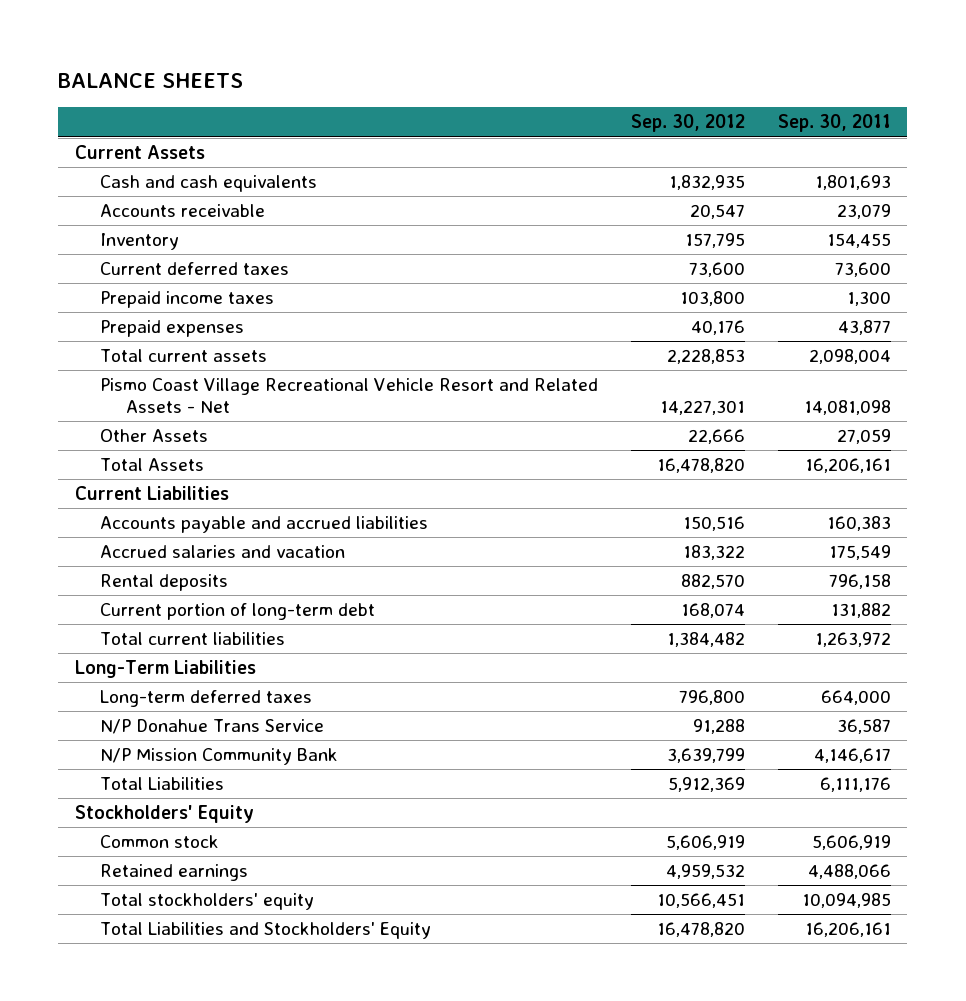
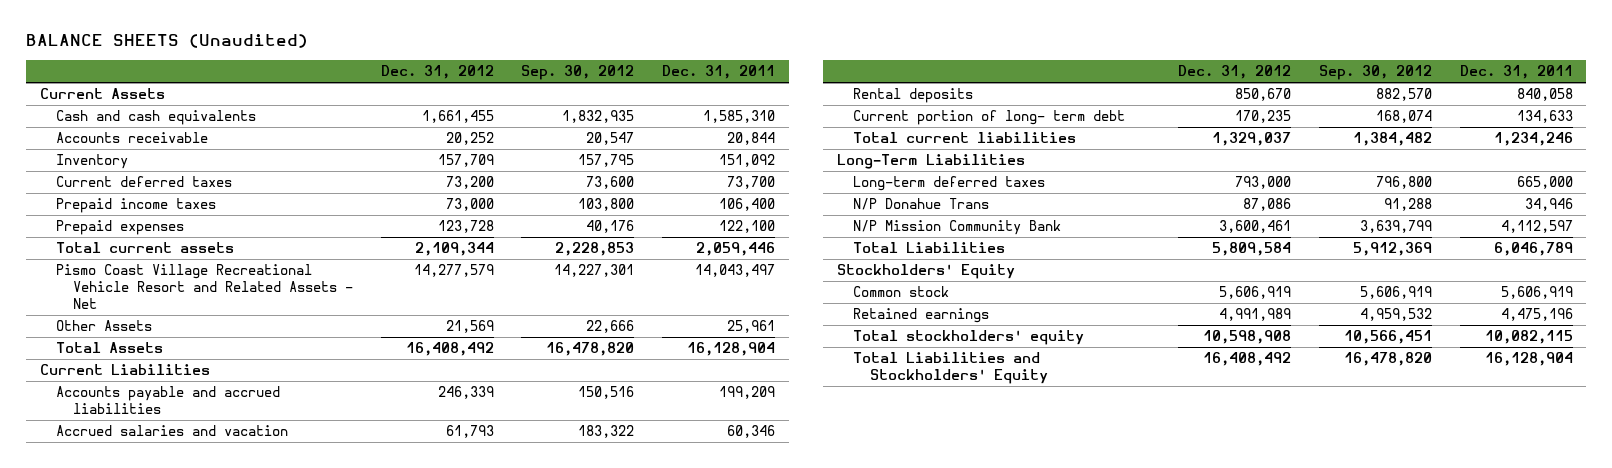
- BALANCE SHEETS
+ BALANCE SHEETS (Unaudited)
- | Sep. 30, 2012 | Sep. 30, 2011
+ | Dec. 31, 2012 | Sep. 30, 2012 | Dec. 31, 2011
- Current portion of long-term debt | 168,074 | 131,882
+ Current portion of long- term debt | 170,235 | 168,074 | 134,633
- N/P Donahue Trans Service | 91,288 | 36,587
+ N/P Donahue Trans | 87,086 | 91,288 | 34,946

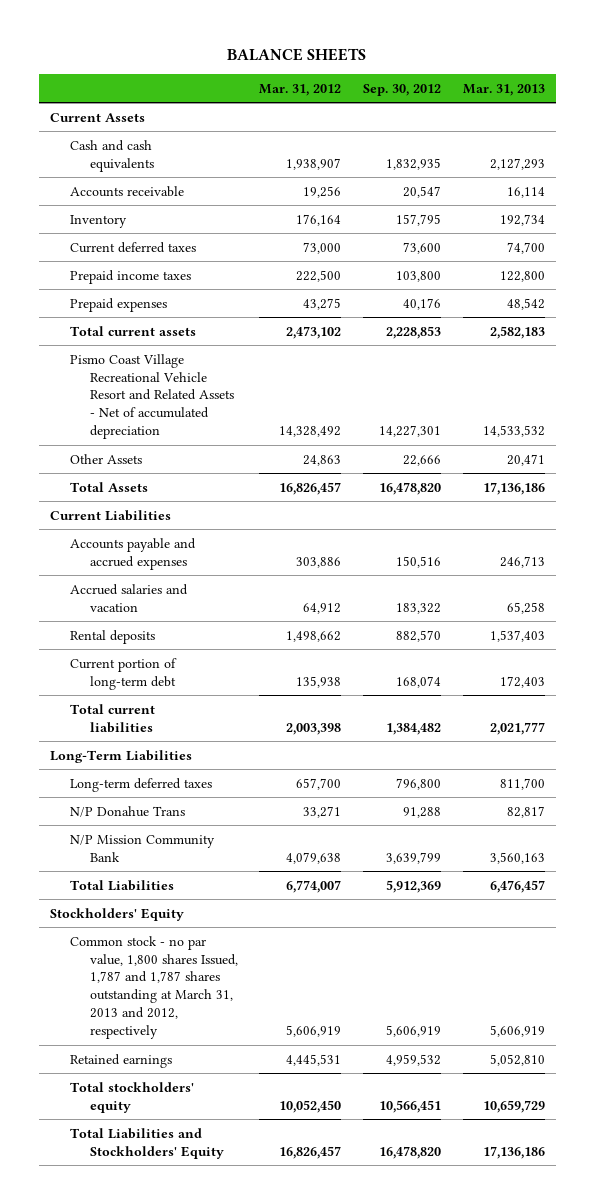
- BALANCE SHEETS (Unaudited)
+ BALANCE SHEETS
- | Dec. 31, 2012 | Sep. 30, 2012 | Dec. 31, 2011
+ | Mar. 31, 2012 | Sep. 30, 2012 | Mar. 31, 2013
- Pismo Coast Village Recreational Vehicle Resort and Related Assets - Net | 14,277,579 | 14,227,301 | 14,043,497
+ Pismo Coast Village Recreational Vehicle Resort and Related Assets - Net of accumulated depreciation | 14,328,492 | 14,227,301 | 14,533,532
- Accounts payable and accrued liabilities | 246,339 | 150,516 | 199,209
+ Accounts payable and accrued expenses | 303,886 | 150,516 | 246,713
- Current portion of long- term debt | 170,235 | 168,074 | 134,633
+ Current portion of long-term debt | 135,938 | 168,074 | 172,403
- Common stock | 5,606,919 | 5,606,919 | 5,606,919
+ Common stock - no par value, 1,800 shares Issued, 1,787 and 1,787 shares outstanding at March 31, 2013 and 2012, respectively | 5,606,919 | 5,606,919 | 5,606,919

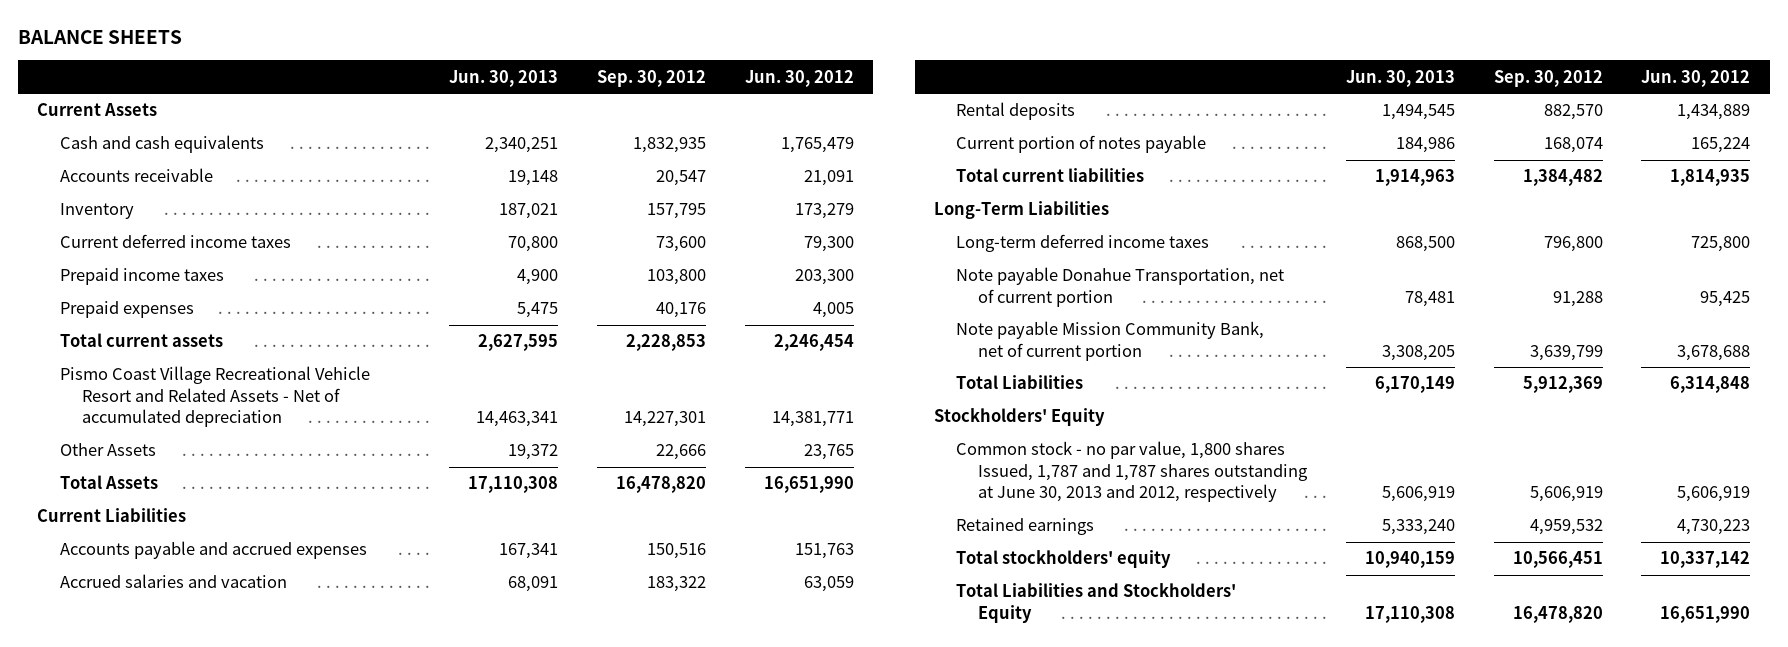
- | Mar. 31, 2012 | Sep. 30, 2012 | Mar. 31, 2013
+ | Jun. 30, 2013 | Sep. 30, 2012 | Jun. 30, 2012
- Current deferred taxes | 73,000 | 73,600 | 74,700
+ Current deferred income taxes | 70,800 | 73,600 | 79,300
- Current portion of long-term debt | 135,938 | 168,074 | 172,403
+ Current portion of notes payable | 184,986 | 168,074 | 165,224
- Long-term deferred taxes | 657,700 | 796,800 | 811,700
- N/P Donahue Trans | 33,271 | 91,288 | 82,817
- N/P Mission Community Bank | 4,079,638 | 3,639,799 | 3,560,163
+ Long-term deferred income taxes | 868,500 | 796,800 | 725,800
+ Note payable Donahue Transportation, net of current portion | 78,481 | 91,288 | 95,425
+ Note payable Mission Community Bank, net of current portion | 3,308,205 | 3,639,799 | 3,678,688
- Common stock - no par value, 1,800 shares Issued, 1,787 and 1,787 shares outstanding at March 31, 2013 and 2012, respectively | 5,606,919 | 5,606,919 | 5,606,919
+ Common stock - no par value, 1,800 shares Issued, 1,787 and 1,787 shares outstanding at June 30, 2013 and 2012, respectively | 5,606,919 | 5,606,919 | 5,606,919

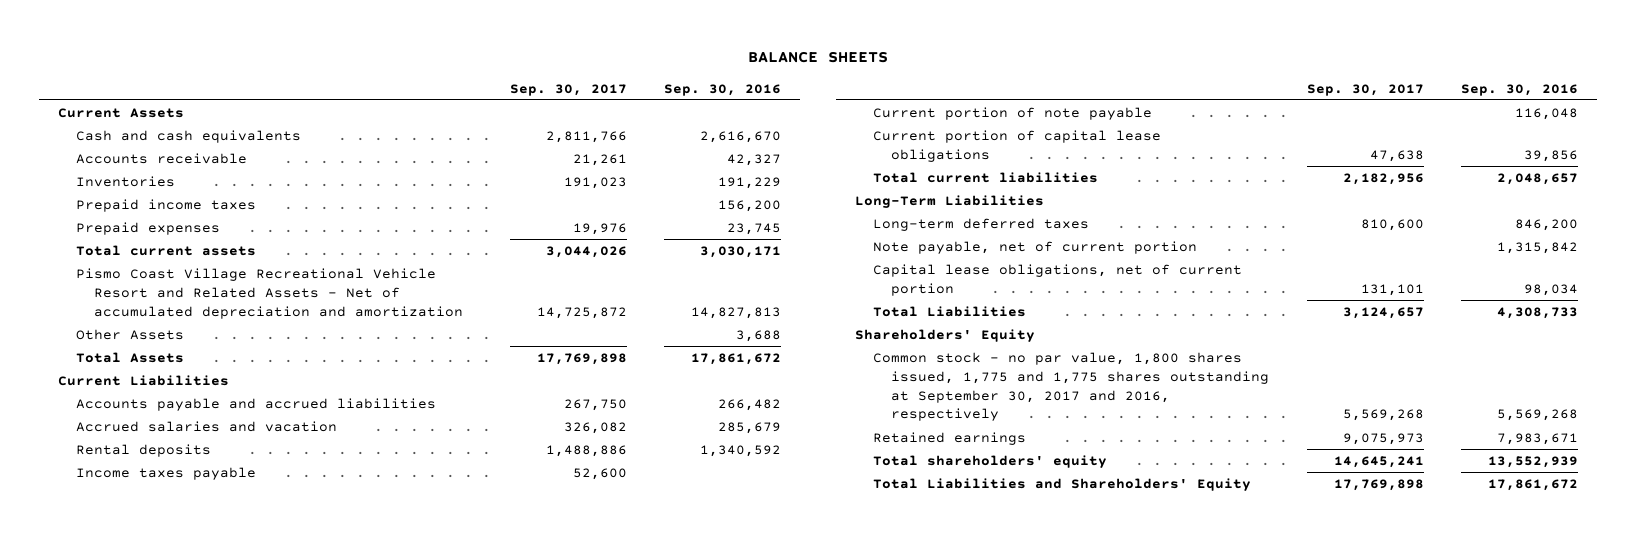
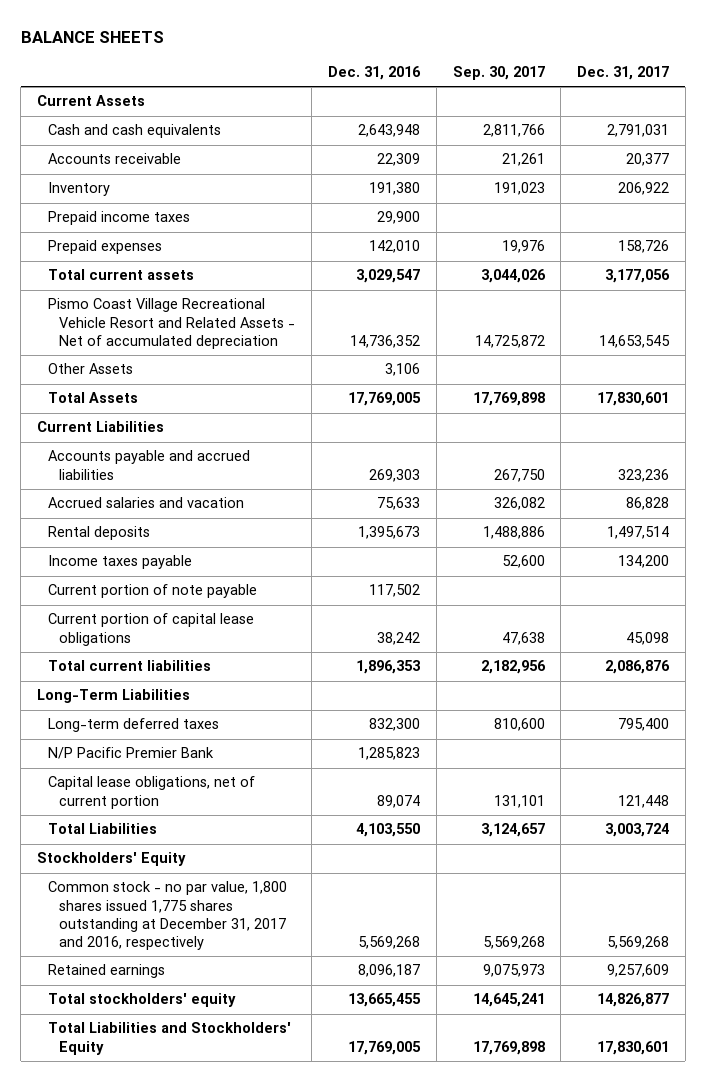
- | Sep. 30, 2017 | Sep. 30, 2016
+ | Dec. 31, 2016 | Sep. 30, 2017 | Dec. 31, 2017
- Inventories | 191,023 | 191,229
+ Inventory | 191,380 | 191,023 | 206,922
- Pismo Coast Village Recreational Vehicle Resort and Related Assets - Net of accumulated depreciation and amortization | 14,725,872 | 14,827,813
+ Pismo Coast Village Recreational Vehicle Resort and Related Assets - Net of accumulated depreciation | 14,736,352 | 14,725,872 | 14,653,545
- Note payable, net of current portion | | 1,315,842
+ N/P Pacific Premier Bank | 1,285,823 | |
- Shareholders' Equity
- Common stock - no par value, 1,800 shares issued, 1,775 and 1,775 shares outstanding at September 30, 2017 and 2016, respectively | 5,569,268 | 5,569,268
+ Stockholders' Equity
+ Common stock - no par value, 1,800 shares issued 1,775 shares outstanding at December 31, 2017 and 2016, respectively | 5,569,268 | 5,569,268 | 5,569,268
- Total shareholders' equity | 14,645,241 | 13,552,939
- Total Liabilities and Shareholders' Equity | 17,769,898 | 17,861,672
+ Total stockholders' equity | 13,665,455 | 14,645,241 | 14,826,877
+ Total Liabilities and Stockholders' Equity | 17,769,005 | 17,769,898 | 17,830,601

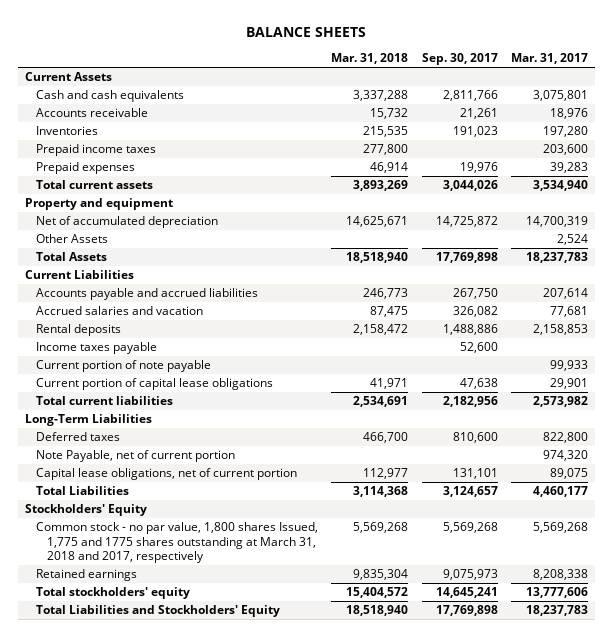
- | Dec. 31, 2016 | Sep. 30, 2017 | Dec. 31, 2017
+ | Mar. 31, 2018 | Sep. 30, 2017 | Mar. 31, 2017
- Inventory | 191,380 | 191,023 | 206,922
+ Inventories | 215,535 | 191,023 | 197,280
- Pismo Coast Village Recreational Vehicle Resort and Related Assets - Net of accumulated depreciation | 14,736,352 | 14,725,872 | 14,653,545
+ Property and equipment
+ Net of accumulated depreciation | 14,625,671 | 14,725,872 | 14,700,319
- Long-term deferred taxes | 832,300 | 810,600 | 795,400
- N/P Pacific Premier Bank | 1,285,823 | |
+ Deferred taxes | 466,700 | 810,600 | 822,800
+ Note Payable, net of current portion | | | 974,320
- Common stock - no par value, 1,800 shares issued 1,775 shares outstanding at December 31, 2017 and 2016, respectively | 5,569,268 | 5,569,268 | 5,569,268
+ Common stock - no par value, 1,800 shares Issued, 1,775 and 1775 shares outstanding at March 31, 2018 and 2017, respectively | 5,569,268 | 5,569,268 | 5,569,268

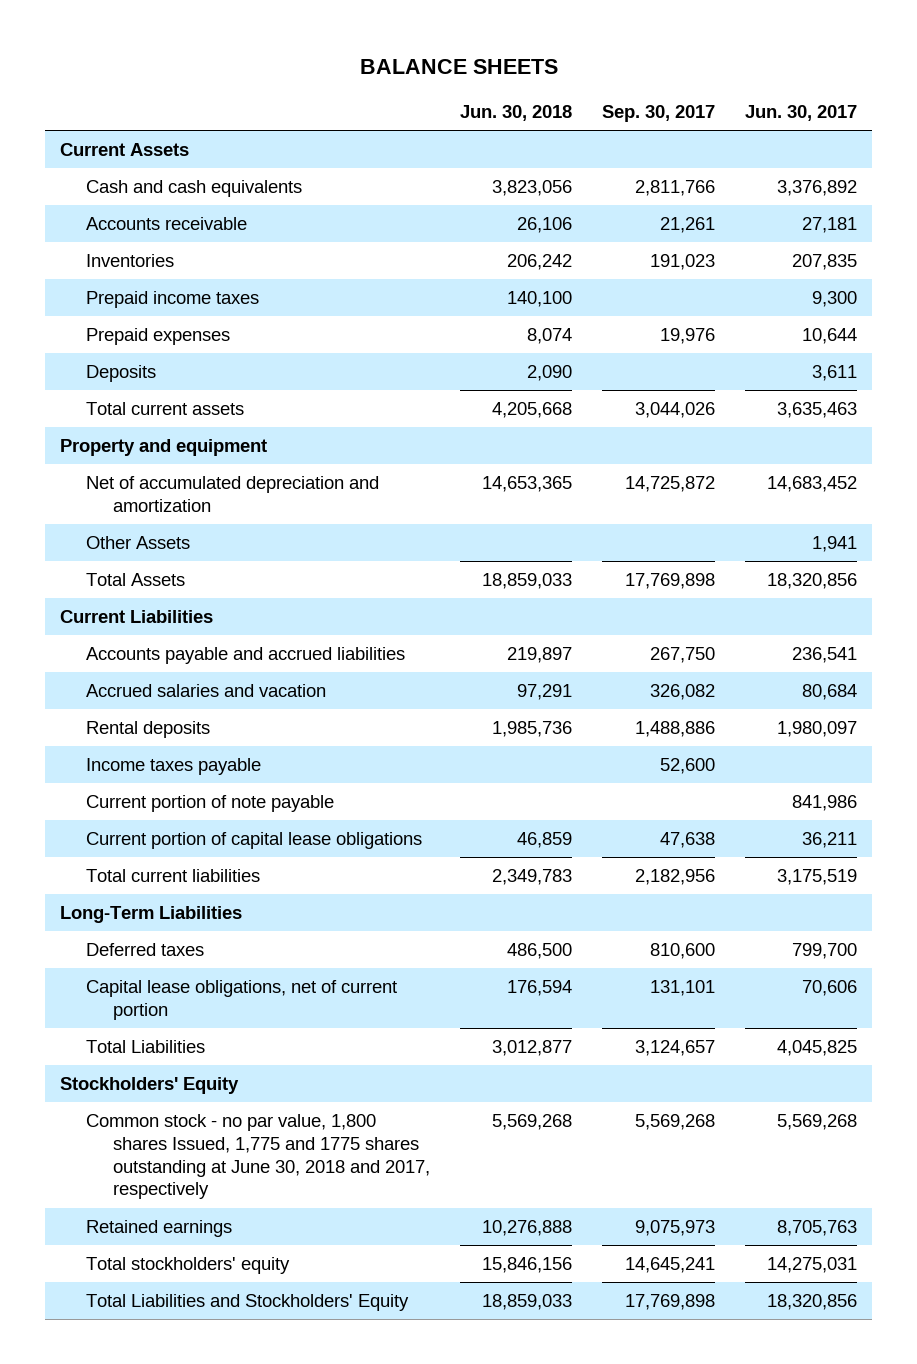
- | Mar. 31, 2018 | Sep. 30, 2017 | Mar. 31, 2017
+ | Jun. 30, 2018 | Sep. 30, 2017 | Jun. 30, 2017
+ Deposits | 2,090 | | 3,611
- Net of accumulated depreciation | 14,625,671 | 14,725,872 | 14,700,319
+ Net of accumulated depreciation and amortization | 14,653,365 | 14,725,872 | 14,683,452
- Note Payable, net of current portion | | | 974,320
- Common stock - no par value, 1,800 shares Issued, 1,775 and 1775 shares outstanding at March 31, 2018 and 2017, respectively | 5,569,268 | 5,569,268 | 5,569,268
+ Common stock - no par value, 1,800 shares Issued, 1,775 and 1775 shares outstanding at June 30, 2018 and 2017, respectively | 5,569,268 | 5,569,268 | 5,569,268

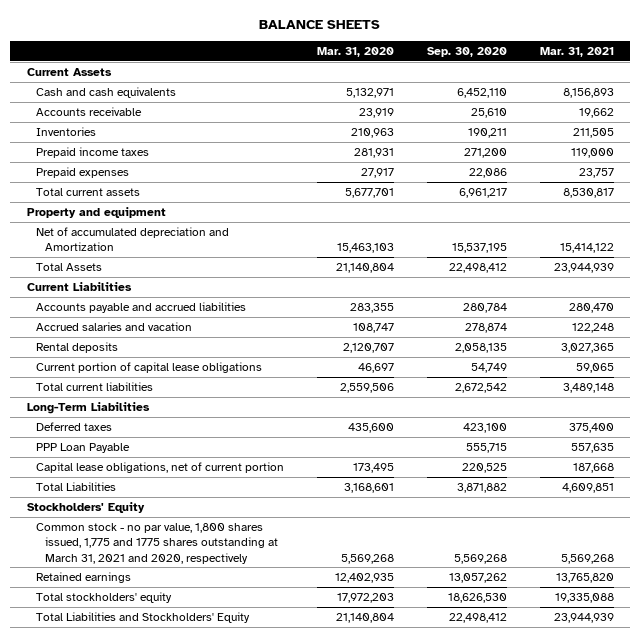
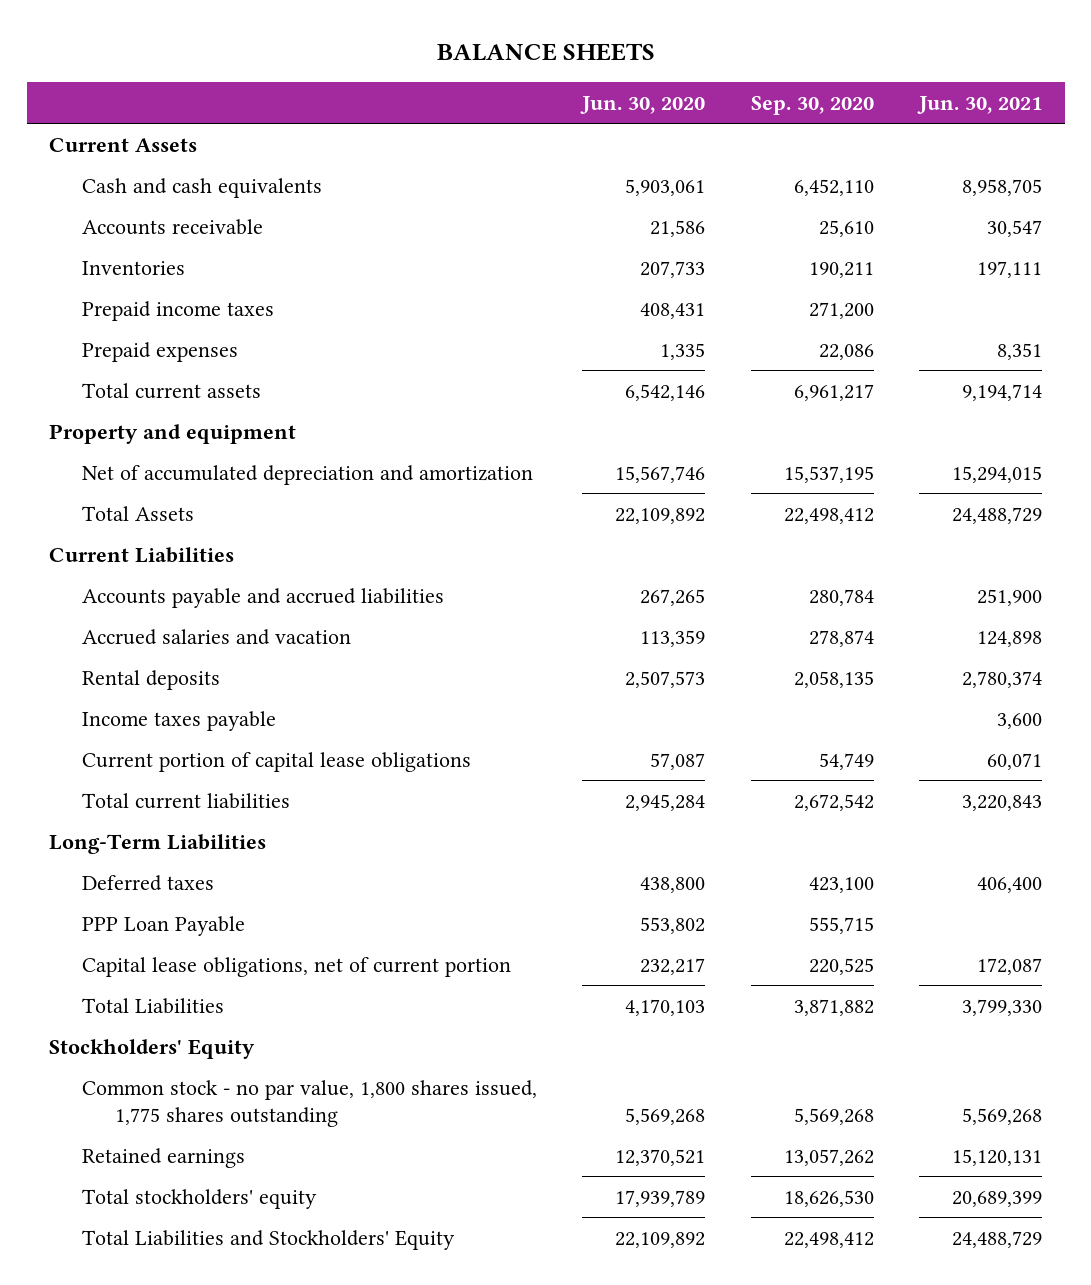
- | Mar. 31, 2020 | Sep. 30, 2020 | Mar. 31, 2021
+ | Jun. 30, 2020 | Sep. 30, 2020 | Jun. 30, 2021
- Net of accumulated depreciation and Amortization | 15,463,103 | 15,537,195 | 15,414,122
+ Net of accumulated depreciation and amortization | 15,567,746 | 15,537,195 | 15,294,015
+ Income taxes payable | | | 3,600
- Common stock - no par value, 1,800 shares issued, 1,775 and 1775 shares outstanding at March 31, 2021 and 2020, respectively | 5,569,268 | 5,569,268 | 5,569,268
+ Common stock - no par value, 1,800 shares issued, 1,775 shares outstanding | 5,569,268 | 5,569,268 | 5,569,268

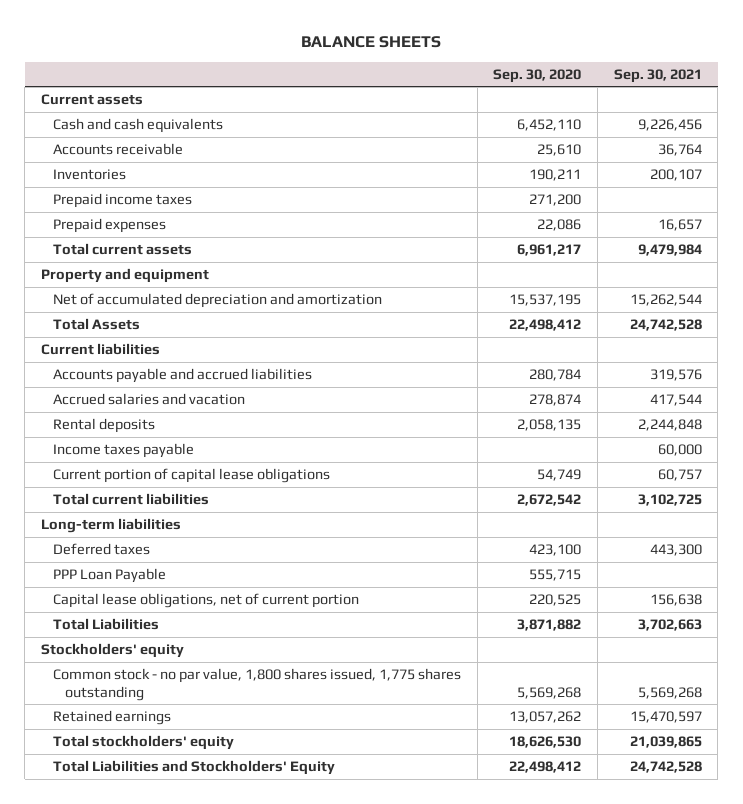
- | Jun. 30, 2020 | Sep. 30, 2020 | Jun. 30, 2021
+ | Sep. 30, 2020 | Sep. 30, 2021
- Current Assets
+ Current assets
- Current Liabilities
+ Current liabilities
- Long-Term Liabilities
+ Long-term liabilities
- Stockholders' Equity
+ Stockholders' equity

